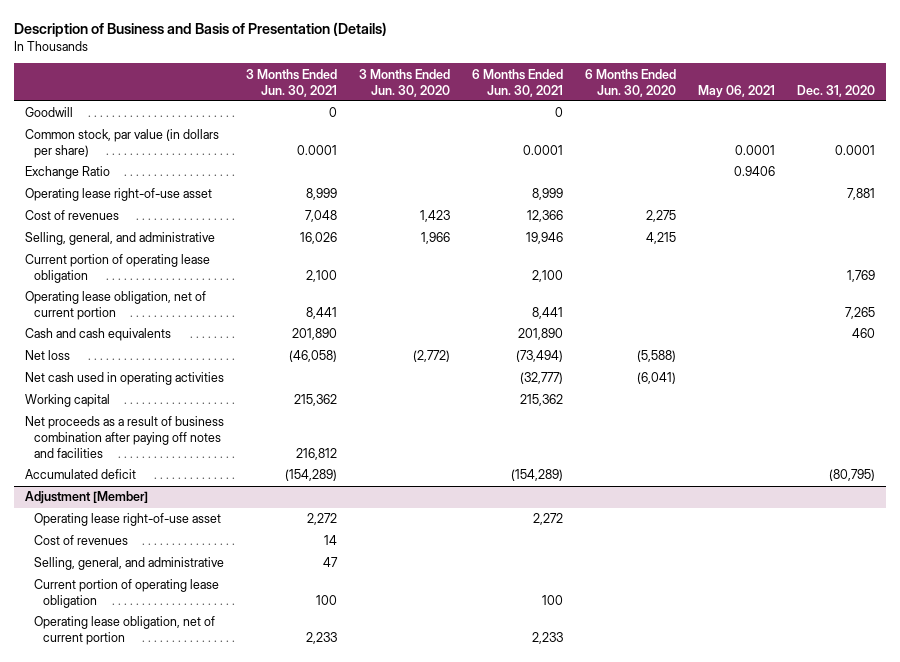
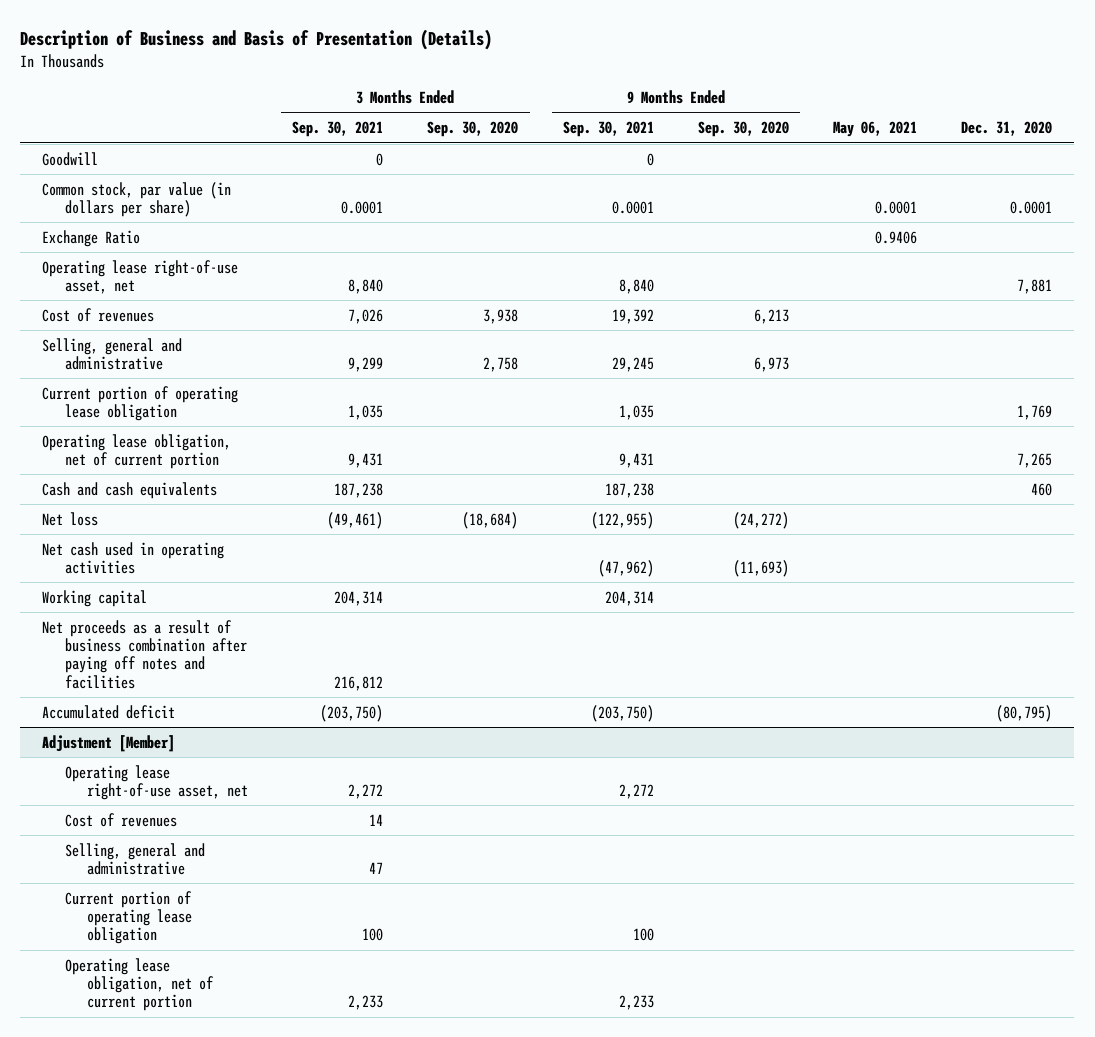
- | 3 Months Ended Jun. 30, 2021 | 3 Months Ended Jun. 30, 2020 | 6 Months Ended Jun. 30, 2021 | 6 Months Ended Jun. 30, 2020 | May 06, 2021 | Dec. 31, 2020
+ | 3 Months Ended Sep. 30, 2021 | 3 Months Ended Sep. 30, 2020 | 9 Months Ended Sep. 30, 2021 | 9 Months Ended Sep. 30, 2020 | May 06, 2021 | Dec. 31, 2020
- Operating lease right-of-use asset | 8,999 | | 8,999 | | | 7,881
+ Operating lease right-of-use asset, net | 8,840 | | 8,840 | | | 7,881
- Selling, general, and administrative | 16,026 | 1,966 | 19,946 | 4,215 | |
+ Selling, general and administrative | 9,299 | 2,758 | 29,245 | 6,973 | |
@ Adjustment [Member]
- Operating lease right-of-use asset | 2,272 | | 2,272 | | |
+ Operating lease right-of-use asset, net | 2,272 | | 2,272 | | |
- Selling, general, and administrative | 47 | | | | |
+ Selling, general and administrative | 47 | | | | |

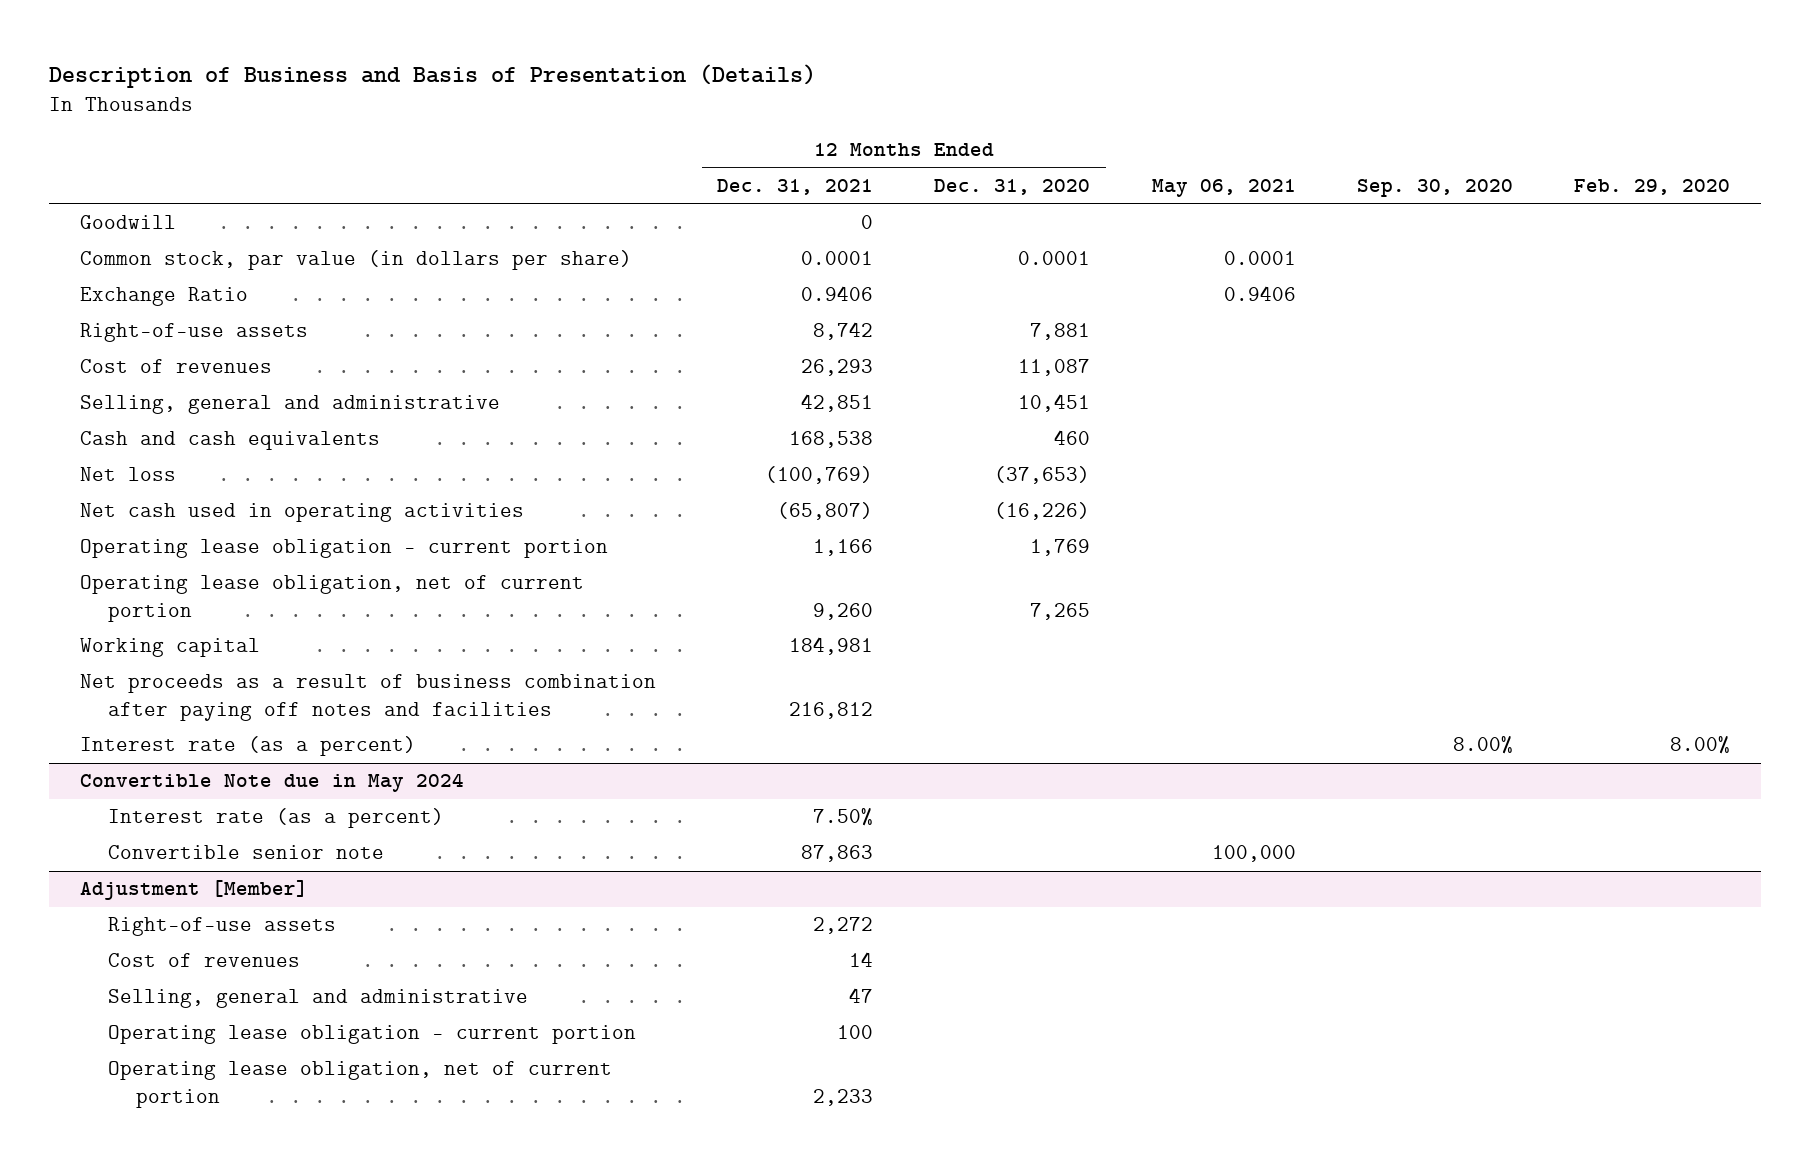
- | 3 Months Ended Sep. 30, 2021 | 3 Months Ended Sep. 30, 2020 | 9 Months Ended Sep. 30, 2021 | 9 Months Ended Sep. 30, 2020 | May 06, 2021 | Dec. 31, 2020
+ | 12 Months Ended Dec. 31, 2021 | 12 Months Ended Dec. 31, 2020 | May 06, 2021 | Sep. 30, 2020 | Feb. 29, 2020
- Operating lease right-of-use asset, net | 8,840 | | 8,840 | | | 7,881
+ Right-of-use assets | 8,742 | 7,881 | | |
- Current portion of operating lease obligation | 1,035 | | 1,035 | | | 1,769
+ Operating lease obligation - current portion | 1,166 | 1,769 | | |
moved down: Operating lease obligation, net of current portion | 9,260 | 7,265 | | |
- Accumulated deficit | (203,750) | | (203,750) | | | (80,795)
+ Interest rate (as a percent) | | | | 8.00% | 8.00%
+ Convertible Note due in May 2024
+ Interest rate (as a percent) | 7.50% | | | |
+ Convertible senior note | 87,863 | | 100,000 | |
@ Adjustment [Member]
- Operating lease right-of-use asset, net | 2,272 | | 2,272 | | |
+ Right-of-use assets | 2,272 | | | |
- Current portion of operating lease obligation | 100 | | 100 | | |
+ Operating lease obligation - current portion | 100 | | | |

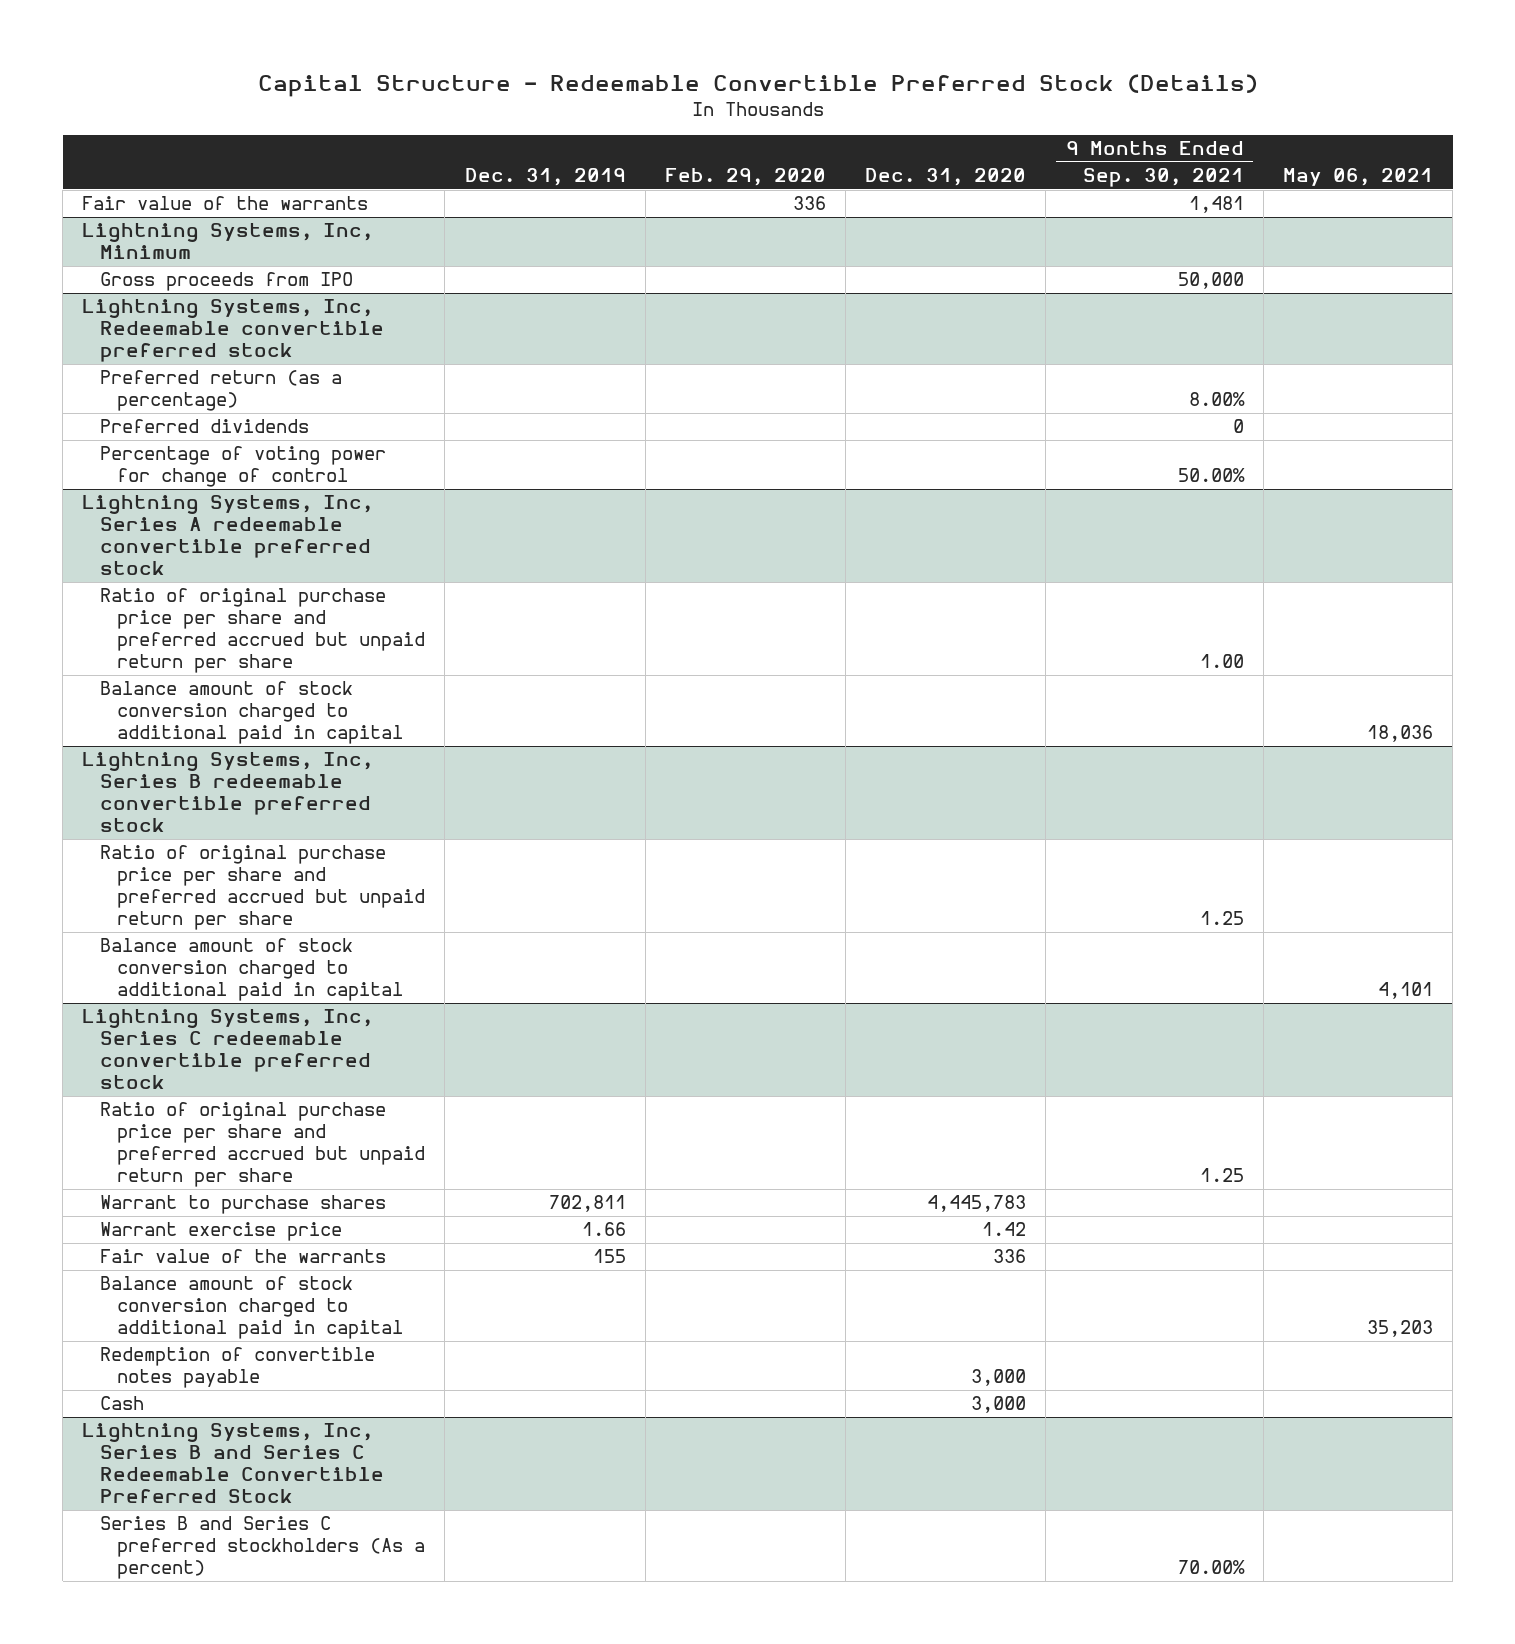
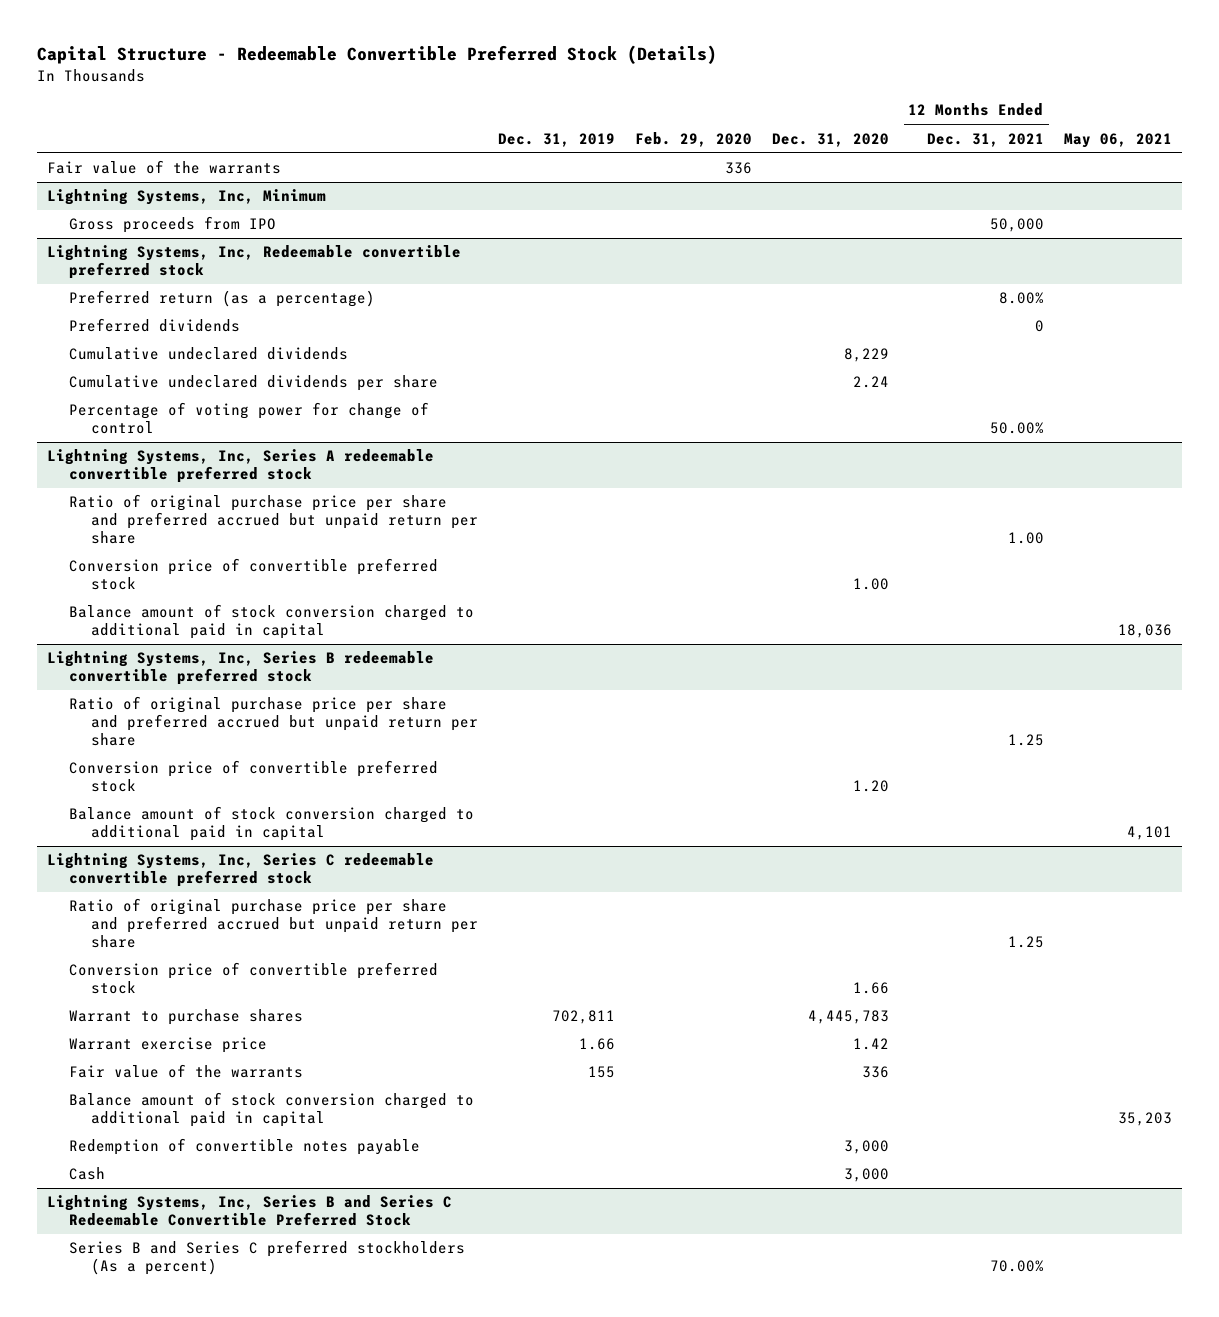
- | Dec. 31, 2019 | Feb. 29, 2020 | Dec. 31, 2020 | 9 Months Ended Sep. 30, 2021 | May 06, 2021
+ | Dec. 31, 2019 | Feb. 29, 2020 | Dec. 31, 2020 | 12 Months Ended Dec. 31, 2021 | May 06, 2021
@ Lightning Systems, Inc, Redeemable convertible preferred stock
+ Cumulative undeclared dividends | | | 8,229 | |
+ Cumulative undeclared dividends per share | | | 2.24 | |
@ Lightning Systems, Inc, Series A redeemable convertible preferred stock
+ Conversion price of convertible preferred stock | | | 1.00 | |
@ Lightning Systems, Inc, Series B redeemable convertible preferred stock
+ Conversion price of convertible preferred stock | | | 1.20 | |
@ Lightning Systems, Inc, Series C redeemable convertible preferred stock
+ Conversion price of convertible preferred stock | | | 1.66 | |

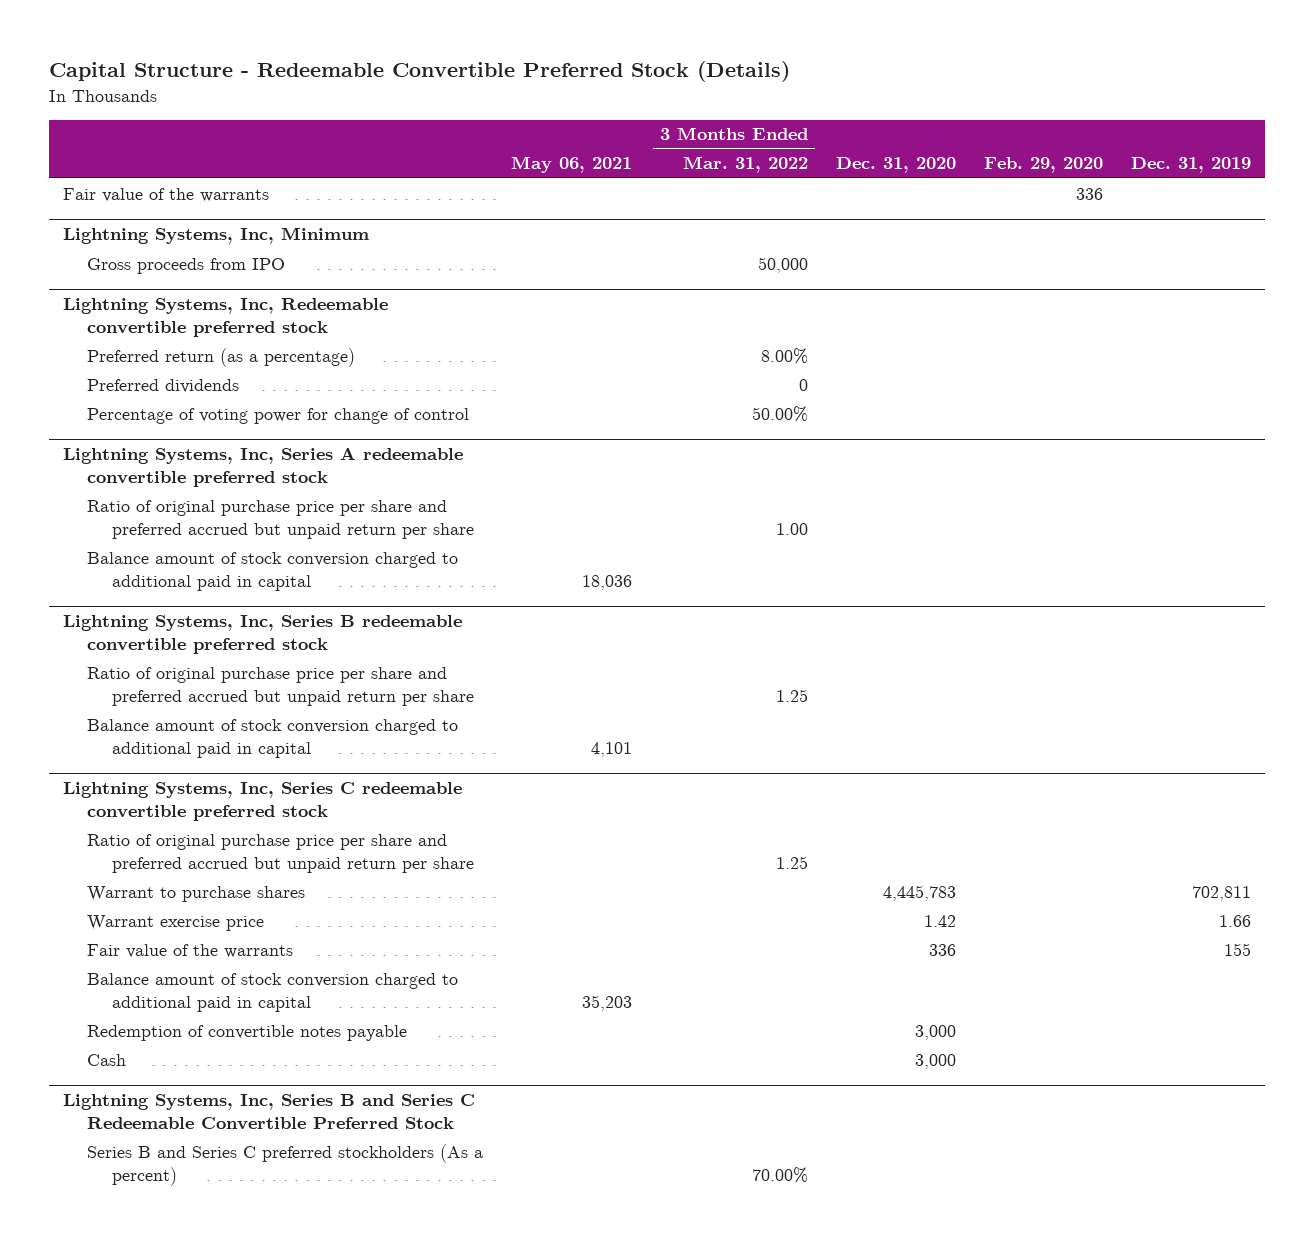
- | Dec. 31, 2019 | Feb. 29, 2020 | Dec. 31, 2020 | 12 Months Ended Dec. 31, 2021 | May 06, 2021
+ | May 06, 2021 | 3 Months Ended Mar. 31, 2022 | Dec. 31, 2020 | Feb. 29, 2020 | Dec. 31, 2019
@ Lightning Systems, Inc, Redeemable convertible preferred stock
- Cumulative undeclared dividends | | | 8,229 | |
- Cumulative undeclared dividends per share | | | 2.24 | |
@ Lightning Systems, Inc, Series A redeemable convertible preferred stock
- Conversion price of convertible preferred stock | | | 1.00 | |
@ Lightning Systems, Inc, Series B redeemable convertible preferred stock
- Conversion price of convertible preferred stock | | | 1.20 | |
@ Lightning Systems, Inc, Series C redeemable convertible preferred stock
- Conversion price of convertible preferred stock | | | 1.66 | |

